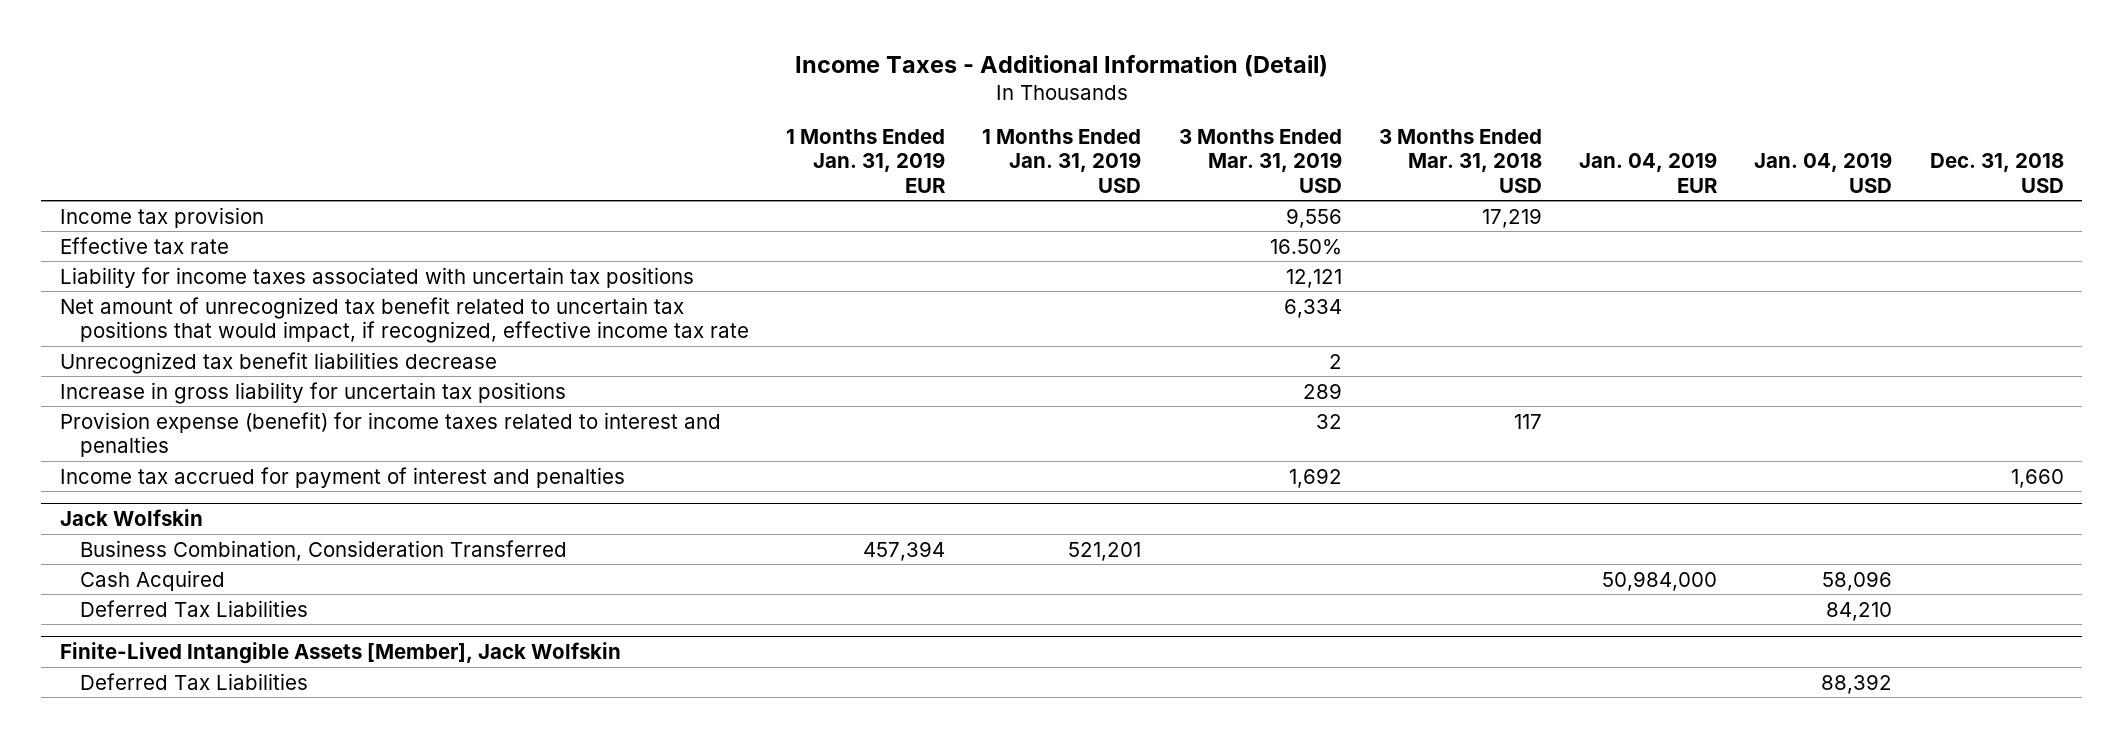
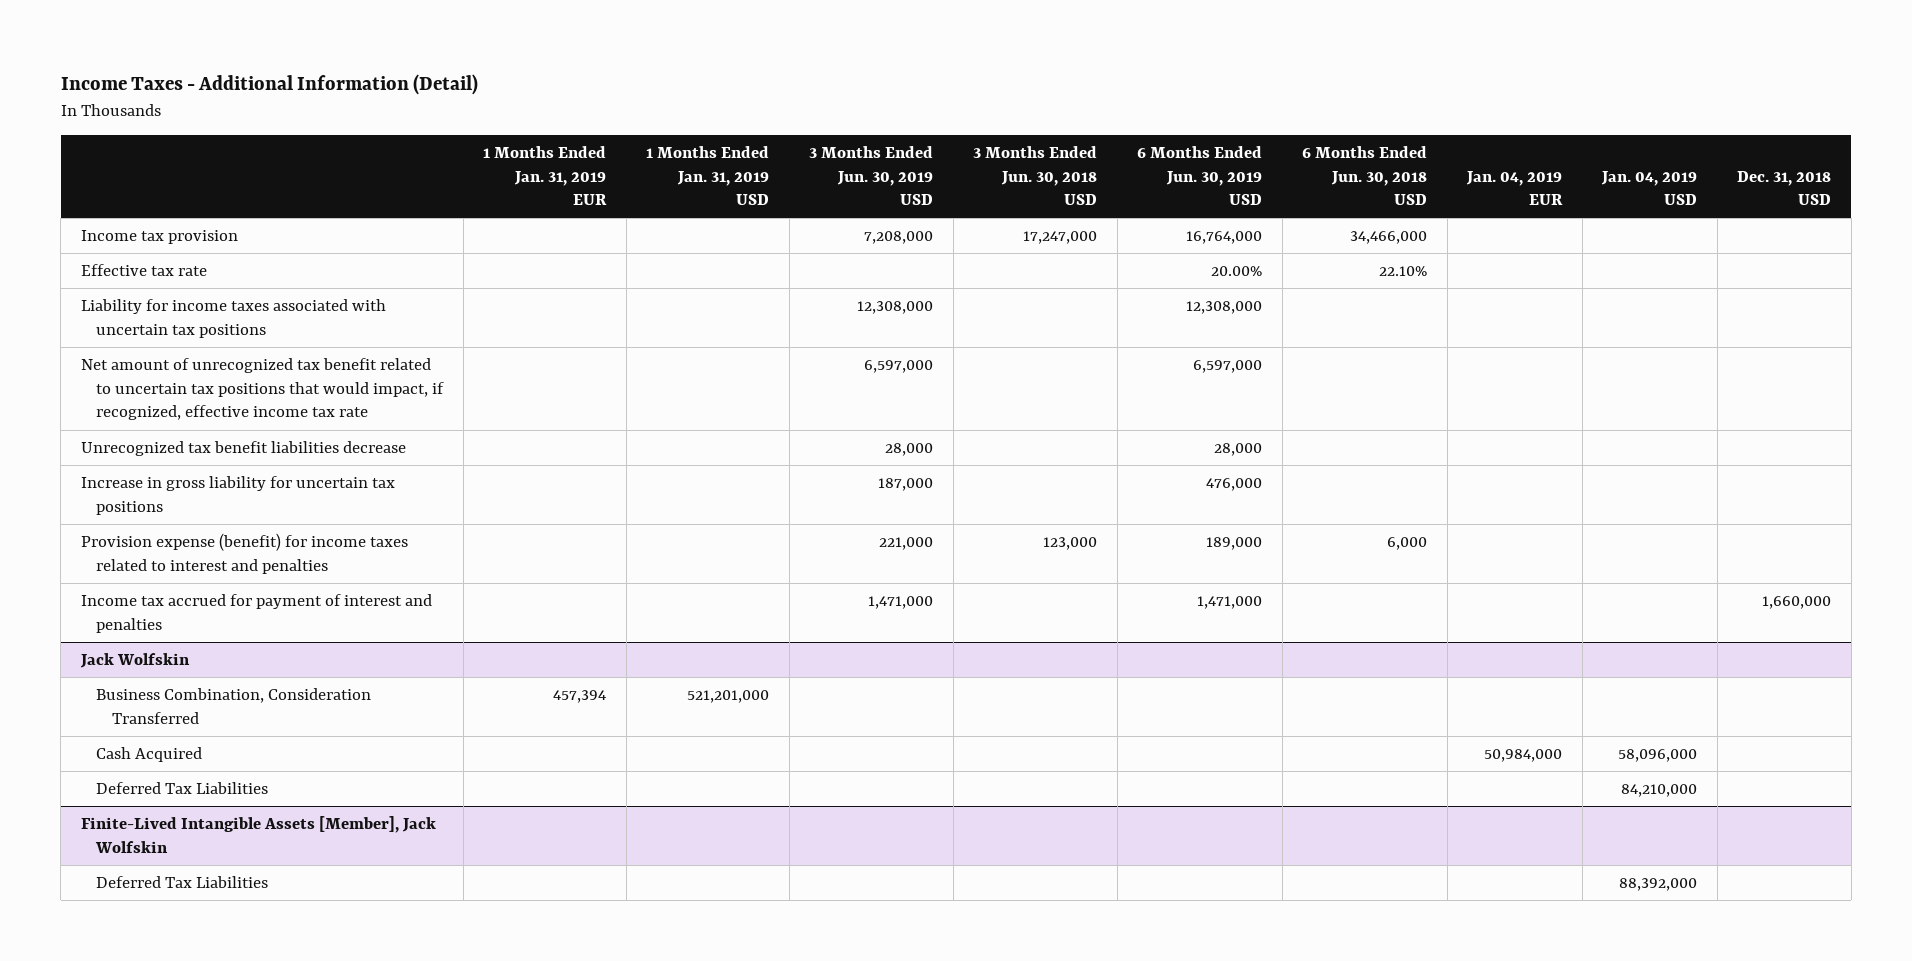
- | 1 Months Ended Jan. 31, 2019 EUR | 1 Months Ended Jan. 31, 2019 USD | 3 Months Ended Mar. 31, 2019 USD | 3 Months Ended Mar. 31, 2018 USD | Jan. 04, 2019 EUR | Jan. 04, 2019 USD | Dec. 31, 2018 USD
+ | 1 Months Ended Jan. 31, 2019 EUR | 1 Months Ended Jan. 31, 2019 USD | 3 Months Ended Jun. 30, 2019 USD | 3 Months Ended Jun. 30, 2018 USD | 6 Months Ended Jun. 30, 2019 USD | 6 Months Ended Jun. 30, 2018 USD | Jan. 04, 2019 EUR | Jan. 04, 2019 USD | Dec. 31, 2018 USD
- Income tax accrued for payment of interest and penalties | | | 1,692 | | | | 1,660
+ Income tax accrued for payment of interest and penalties | | | 1,471,000 | | 1,471,000 | | | | 1,660,000
@ Jack Wolfskin
- Business Combination, Consideration Transferred | 457,394 | 521,201 | | | | |
- Cash Acquired | | | | | 50,984,000 | 58,096 |
- Deferred Tax Liabilities | | | | | | 84,210 |
+ Business Combination, Consideration Transferred | 457,394 | 521,201,000 | | | | | | |
+ Cash Acquired | | | | | | | 50,984,000 | 58,096,000 |
+ Deferred Tax Liabilities | | | | | | | | 84,210,000 |
@ Finite-Lived Intangible Assets [Member], Jack Wolfskin
- Deferred Tax Liabilities | | | | | | 88,392 |
+ Deferred Tax Liabilities | | | | | | | | 88,392,000 |

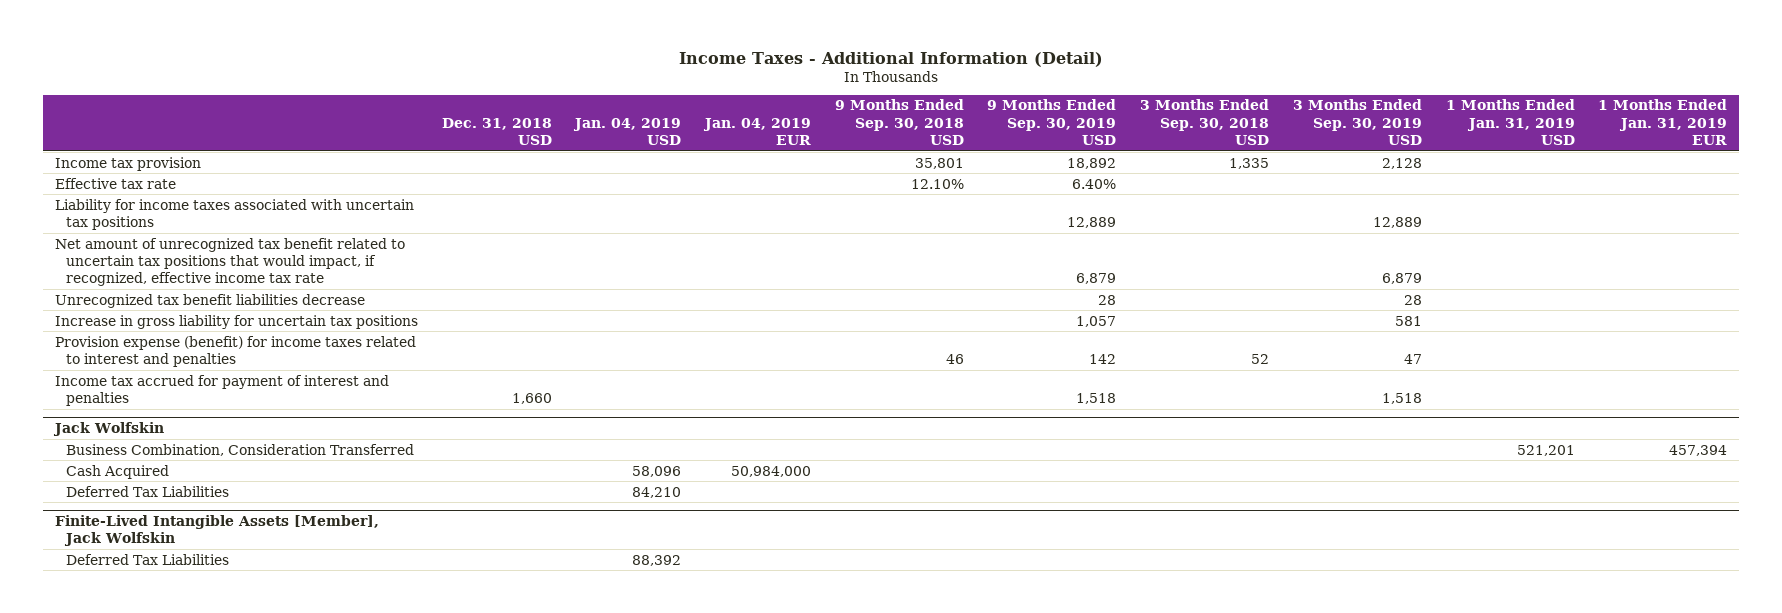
- | 1 Months Ended Jan. 31, 2019 EUR | 1 Months Ended Jan. 31, 2019 USD | 3 Months Ended Jun. 30, 2019 USD | 3 Months Ended Jun. 30, 2018 USD | 6 Months Ended Jun. 30, 2019 USD | 6 Months Ended Jun. 30, 2018 USD | Jan. 04, 2019 EUR | Jan. 04, 2019 USD | Dec. 31, 2018 USD
+ | Dec. 31, 2018 USD | Jan. 04, 2019 USD | Jan. 04, 2019 EUR | 9 Months Ended Sep. 30, 2018 USD | 9 Months Ended Sep. 30, 2019 USD | 3 Months Ended Sep. 30, 2018 USD | 3 Months Ended Sep. 30, 2019 USD | 1 Months Ended Jan. 31, 2019 USD | 1 Months Ended Jan. 31, 2019 EUR
- Income tax accrued for payment of interest and penalties | | | 1,471,000 | | 1,471,000 | | | | 1,660,000
+ Income tax accrued for payment of interest and penalties | 1,660 | | | | 1,518 | | 1,518 | |
@ Jack Wolfskin
- Business Combination, Consideration Transferred | 457,394 | 521,201,000 | | | | | | |
- Cash Acquired | | | | | | | 50,984,000 | 58,096,000 |
- Deferred Tax Liabilities | | | | | | | | 84,210,000 |
+ Business Combination, Consideration Transferred | | | | | | | | 521,201 | 457,394
+ Cash Acquired | | 58,096 | 50,984,000 | | | | | |
+ Deferred Tax Liabilities | | 84,210 | | | | | | |
@ Finite-Lived Intangible Assets [Member], Jack Wolfskin
- Deferred Tax Liabilities | | | | | | | | 88,392,000 |
+ Deferred Tax Liabilities | | 88,392 | | | | | | |

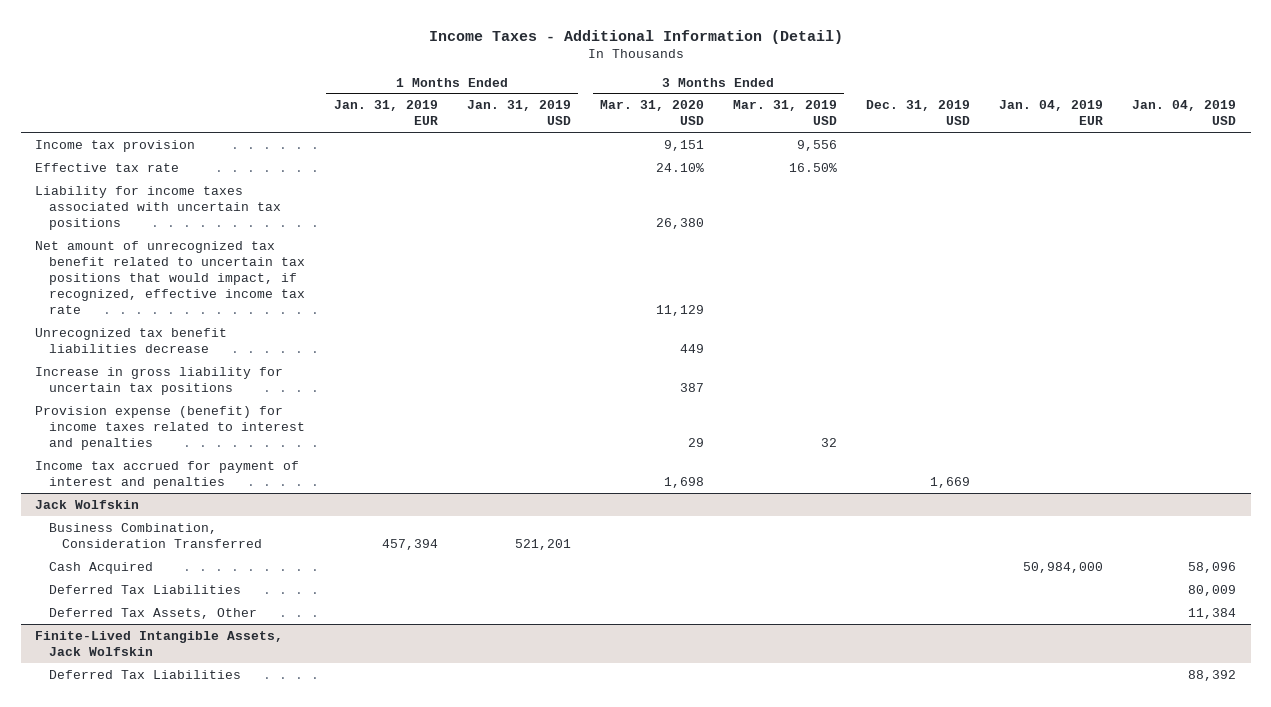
- | Dec. 31, 2018 USD | Jan. 04, 2019 USD | Jan. 04, 2019 EUR | 9 Months Ended Sep. 30, 2018 USD | 9 Months Ended Sep. 30, 2019 USD | 3 Months Ended Sep. 30, 2018 USD | 3 Months Ended Sep. 30, 2019 USD | 1 Months Ended Jan. 31, 2019 USD | 1 Months Ended Jan. 31, 2019 EUR
+ | 1 Months Ended Jan. 31, 2019 EUR | 1 Months Ended Jan. 31, 2019 USD | 3 Months Ended Mar. 31, 2020 USD | 3 Months Ended Mar. 31, 2019 USD | Dec. 31, 2019 USD | Jan. 04, 2019 EUR | Jan. 04, 2019 USD
@ Jack Wolfskin
- Deferred Tax Liabilities | | 84,210 | | | | | | |
- Finite-Lived Intangible Assets [Member], Jack Wolfskin
@ Jack Wolfskin
+ Deferred Tax Liabilities | | | | | | | 80,009
+ Deferred Tax Assets, Other | | | | | | | 11,384
+ Finite-Lived Intangible Assets, Jack Wolfskin

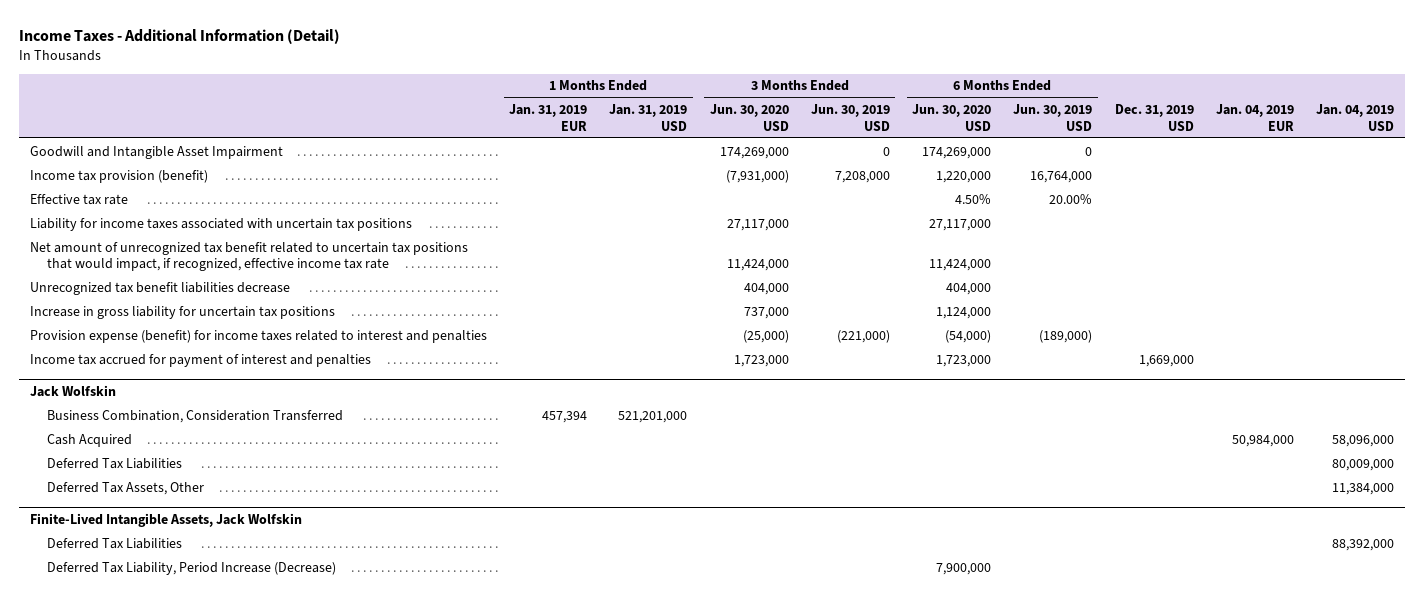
- | 1 Months Ended Jan. 31, 2019 EUR | 1 Months Ended Jan. 31, 2019 USD | 3 Months Ended Mar. 31, 2020 USD | 3 Months Ended Mar. 31, 2019 USD | Dec. 31, 2019 USD | Jan. 04, 2019 EUR | Jan. 04, 2019 USD
+ | 1 Months Ended Jan. 31, 2019 EUR | 1 Months Ended Jan. 31, 2019 USD | 3 Months Ended Jun. 30, 2020 USD | 3 Months Ended Jun. 30, 2019 USD | 6 Months Ended Jun. 30, 2020 USD | 6 Months Ended Jun. 30, 2019 USD | Dec. 31, 2019 USD | Jan. 04, 2019 EUR | Jan. 04, 2019 USD
- Income tax provision | | | 9,151 | 9,556 | | |
+ Goodwill and Intangible Asset Impairment | | | 174,269,000 | 0 | 174,269,000 | 0 | | |
+ Income tax provision (benefit) | | | (7,931,000) | 7,208,000 | 1,220,000 | 16,764,000 | | |
- Income tax accrued for payment of interest and penalties | | | 1,698 | | 1,669 | |
+ Income tax accrued for payment of interest and penalties | | | 1,723,000 | | 1,723,000 | | 1,669,000 | |
@ Jack Wolfskin
- Business Combination, Consideration Transferred | 457,394 | 521,201 | | | | |
- Cash Acquired | | | | | | 50,984,000 | 58,096
- Deferred Tax Liabilities | | | | | | | 80,009
- Deferred Tax Assets, Other | | | | | | | 11,384
+ Business Combination, Consideration Transferred | 457,394 | 521,201,000 | | | | | | |
+ Cash Acquired | | | | | | | | 50,984,000 | 58,096,000
+ Deferred Tax Liabilities | | | | | | | | | 80,009,000
+ Deferred Tax Assets, Other | | | | | | | | | 11,384,000
@ Finite-Lived Intangible Assets, Jack Wolfskin
- Deferred Tax Liabilities | | | | | | | 88,392
+ Deferred Tax Liabilities | | | | | | | | | 88,392,000
+ Deferred Tax Liability, Period Increase (Decrease) | | | | | 7,900,000 | | | |

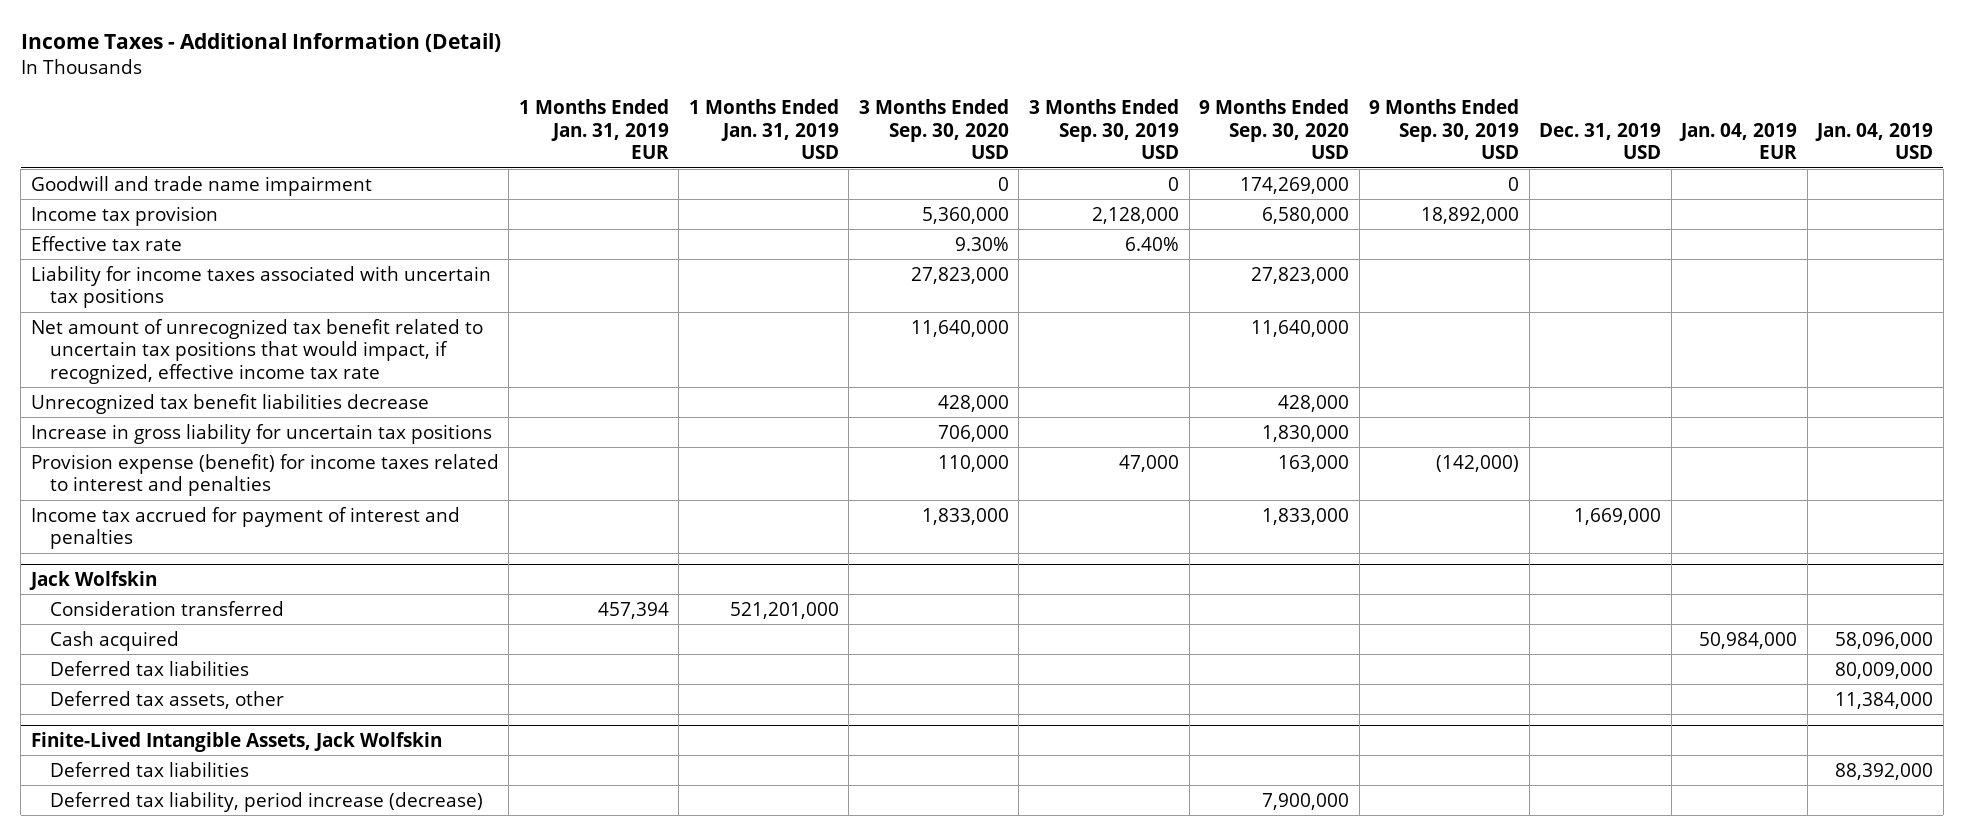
- | 1 Months Ended Jan. 31, 2019 EUR | 1 Months Ended Jan. 31, 2019 USD | 3 Months Ended Jun. 30, 2020 USD | 3 Months Ended Jun. 30, 2019 USD | 6 Months Ended Jun. 30, 2020 USD | 6 Months Ended Jun. 30, 2019 USD | Dec. 31, 2019 USD | Jan. 04, 2019 EUR | Jan. 04, 2019 USD
+ | 1 Months Ended Jan. 31, 2019 EUR | 1 Months Ended Jan. 31, 2019 USD | 3 Months Ended Sep. 30, 2020 USD | 3 Months Ended Sep. 30, 2019 USD | 9 Months Ended Sep. 30, 2020 USD | 9 Months Ended Sep. 30, 2019 USD | Dec. 31, 2019 USD | Jan. 04, 2019 EUR | Jan. 04, 2019 USD
- Goodwill and Intangible Asset Impairment | | | 174,269,000 | 0 | 174,269,000 | 0 | | |
- Income tax provision (benefit) | | | (7,931,000) | 7,208,000 | 1,220,000 | 16,764,000 | | |
+ Goodwill and trade name impairment | | | 0 | 0 | 174,269,000 | 0 | | |
+ Income tax provision | | | 5,360,000 | 2,128,000 | 6,580,000 | 18,892,000 | | |
@ Jack Wolfskin
- Business Combination, Consideration Transferred | 457,394 | 521,201,000 | | | | | | |
- Cash Acquired | | | | | | | | 50,984,000 | 58,096,000
- Deferred Tax Liabilities | | | | | | | | | 80,009,000
- Deferred Tax Assets, Other | | | | | | | | | 11,384,000
+ Consideration transferred | 457,394 | 521,201,000 | | | | | | |
+ Cash acquired | | | | | | | | 50,984,000 | 58,096,000
+ Deferred tax liabilities | | | | | | | | | 80,009,000
+ Deferred tax assets, other | | | | | | | | | 11,384,000
@ Finite-Lived Intangible Assets, Jack Wolfskin
- Deferred Tax Liabilities | | | | | | | | | 88,392,000
- Deferred Tax Liability, Period Increase (Decrease) | | | | | 7,900,000 | | | |
+ Deferred tax liabilities | | | | | | | | | 88,392,000
+ Deferred tax liability, period increase (decrease) | | | | | 7,900,000 | | | |

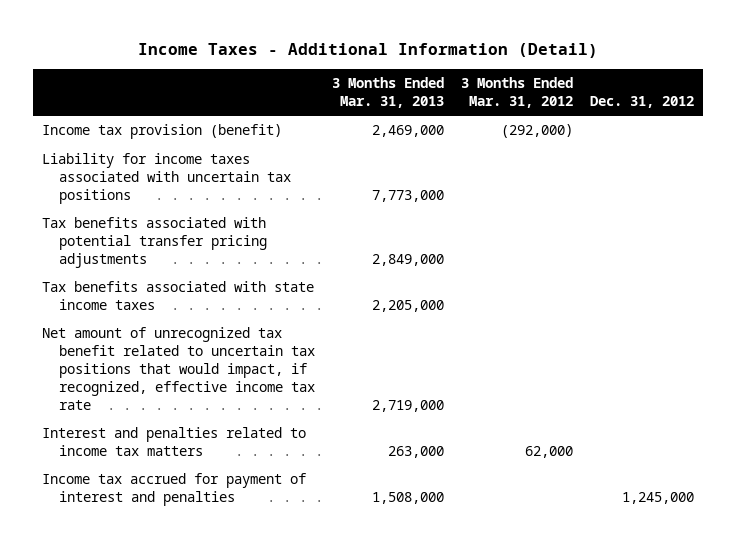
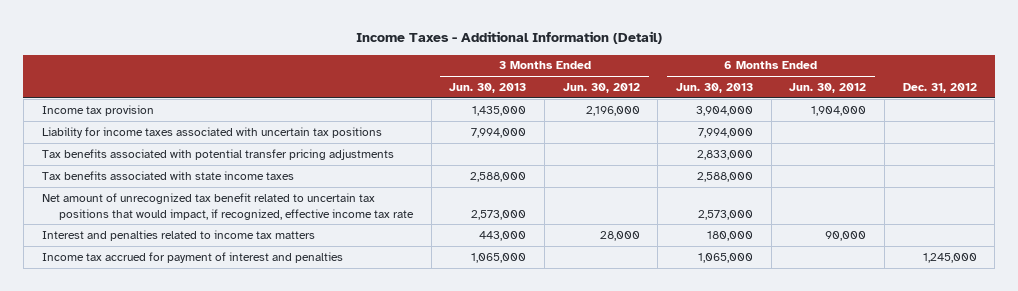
- | 3 Months Ended Mar. 31, 2013 | 3 Months Ended Mar. 31, 2012 | Dec. 31, 2012
+ | 3 Months Ended Jun. 30, 2013 | 3 Months Ended Jun. 30, 2012 | 6 Months Ended Jun. 30, 2013 | 6 Months Ended Jun. 30, 2012 | Dec. 31, 2012
- Income tax provision (benefit) | 2,469,000 | (292,000) |
+ Income tax provision | 1,435,000 | 2,196,000 | 3,904,000 | 1,904,000 |

